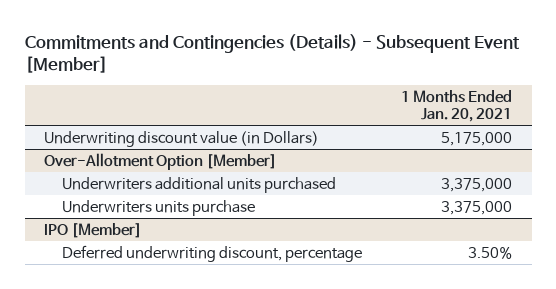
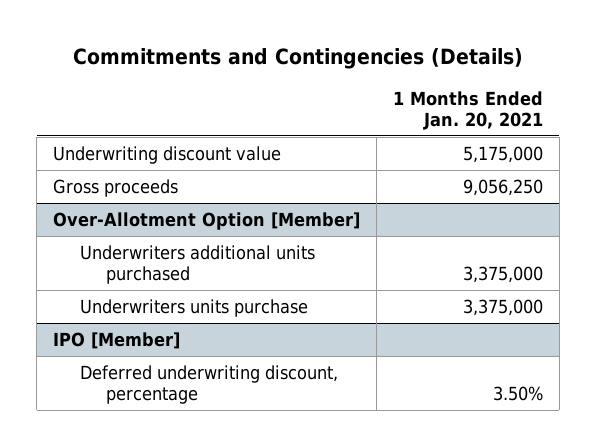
- Commitments and Contingencies (Details) - Subsequent Event [Member]
+ Commitments and Contingencies (Details)
- Underwriting discount value (in Dollars) | 5,175,000
+ Underwriting discount value | 5,175,000
+ Gross proceeds | 9,056,250

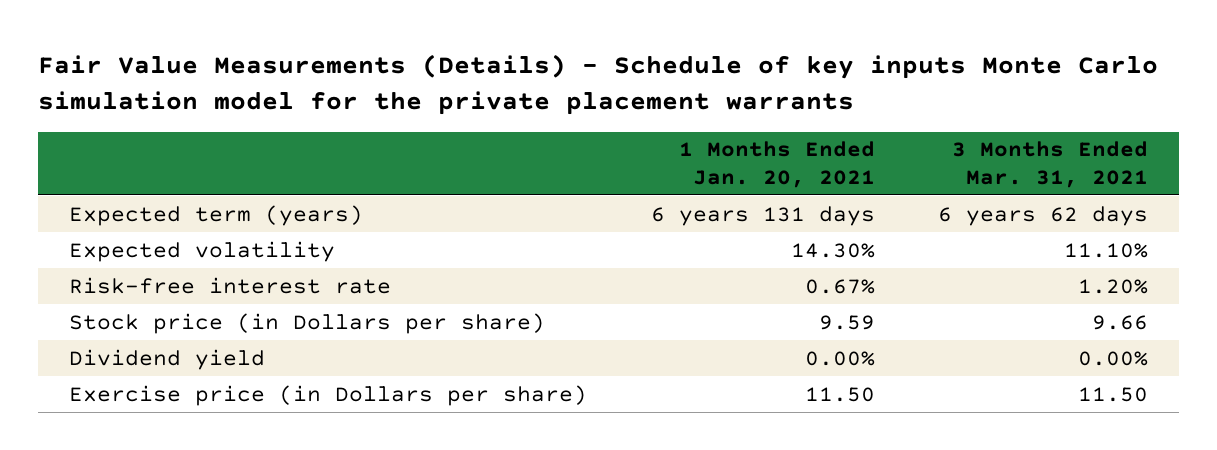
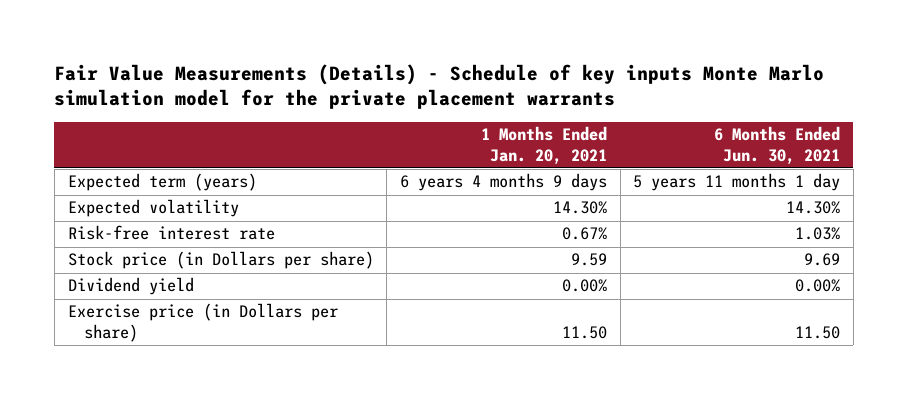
- Fair Value Measurements (Details) - Schedule of key inputs Monte Carlo simulation model for the private placement warrants
+ Fair Value Measurements (Details) - Schedule of key inputs Monte Marlo simulation model for the private placement warrants
- | 1 Months Ended Jan. 20, 2021 | 3 Months Ended Mar. 31, 2021
+ | 1 Months Ended Jan. 20, 2021 | 6 Months Ended Jun. 30, 2021
- Expected term (years) | 6 years 131 days | 6 years 62 days
+ Expected term (years) | 6 years 4 months 9 days | 5 years 11 months 1 day

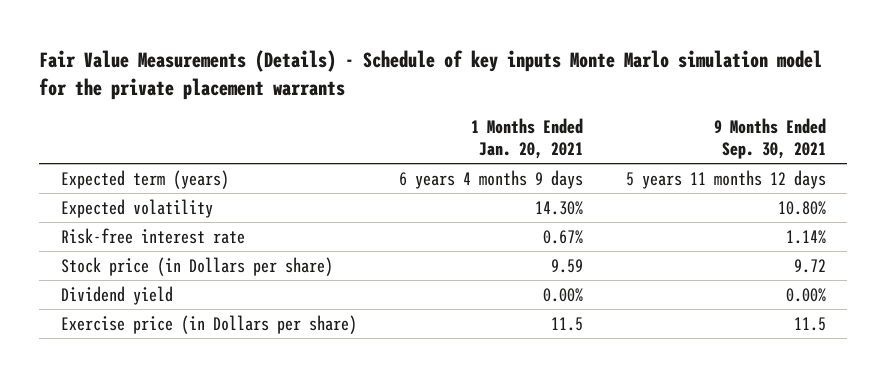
- | 1 Months Ended Jan. 20, 2021 | 6 Months Ended Jun. 30, 2021
+ | 1 Months Ended Jan. 20, 2021 | 9 Months Ended Sep. 30, 2021
- Exercise price (in Dollars per share) | 11.50 | 11.50
+ Exercise price (in Dollars per share) | 11.5 | 11.5

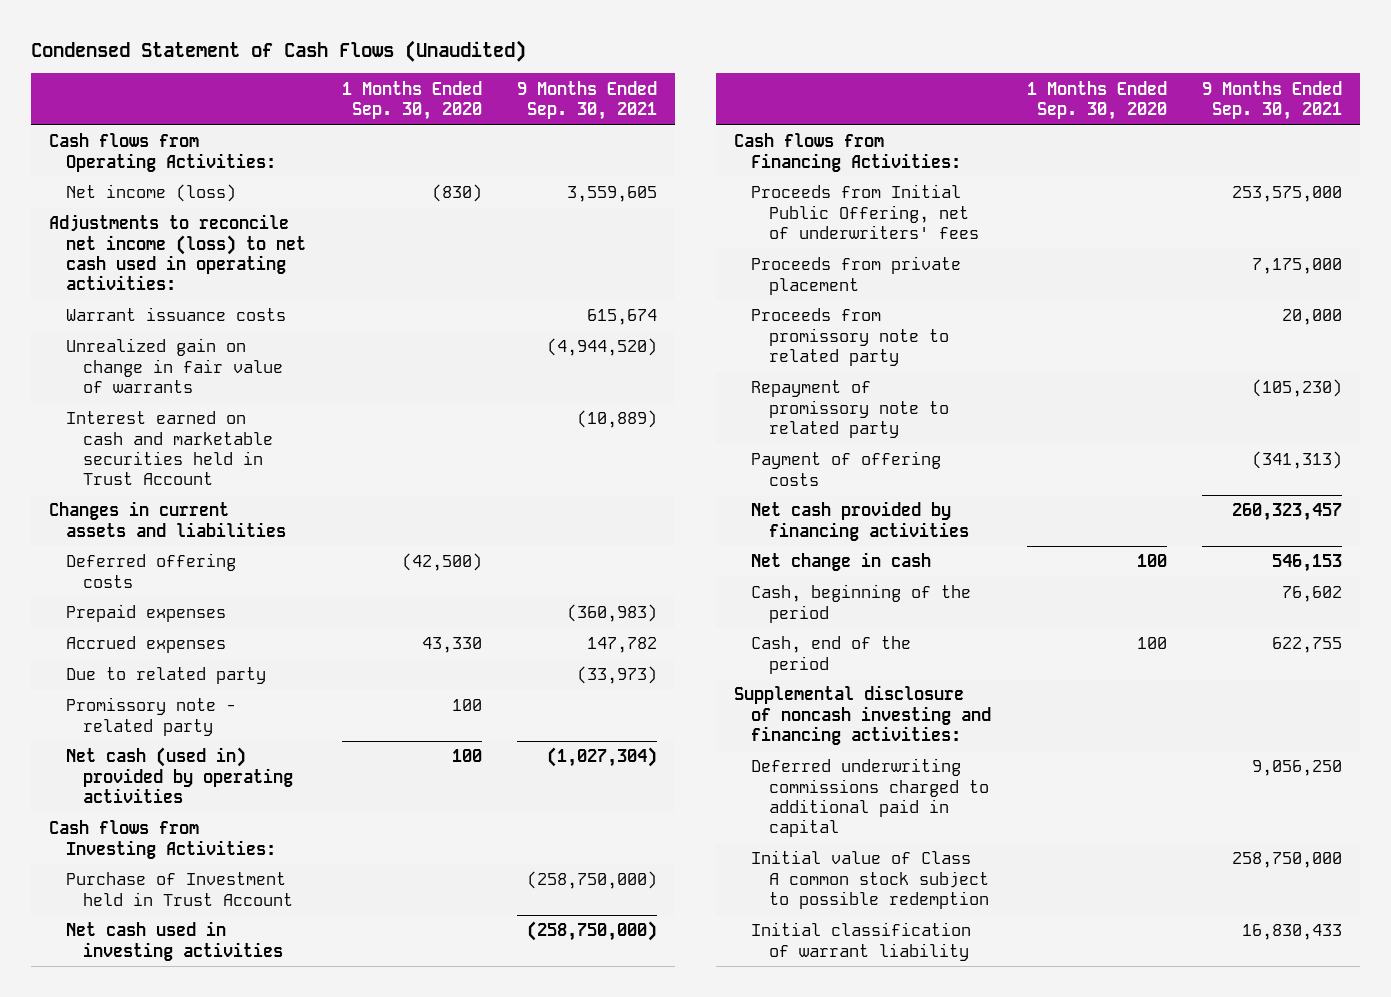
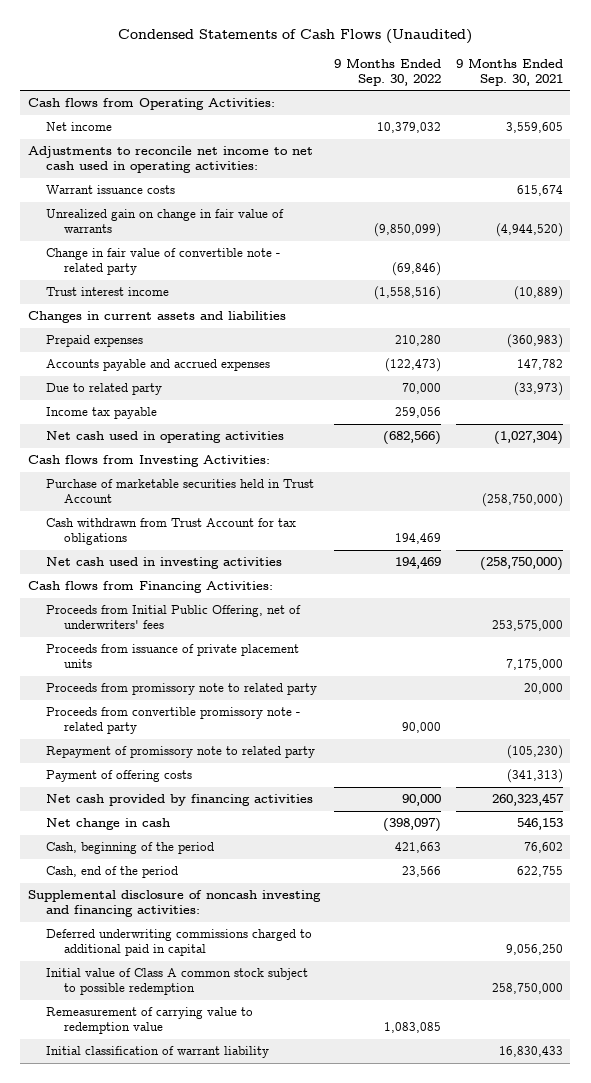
- Condensed Statement of Cash Flows (Unaudited)
+ Condensed Statements of Cash Flows (Unaudited)
- | 1 Months Ended Sep. 30, 2020 | 9 Months Ended Sep. 30, 2021
+ | 9 Months Ended Sep. 30, 2022 | 9 Months Ended Sep. 30, 2021
- Net income (loss) | (830) | 3,559,605
- Adjustments to reconcile net income (loss) to net cash used in operating activities:
+ Net income | 10,379,032 | 3,559,605
+ Adjustments to reconcile net income to net cash used in operating activities:
- Interest earned on cash and marketable securities held in Trust Account | | (10,889)
+ Change in fair value of convertible note - related party | (69,846) |
+ Trust interest income | (1,558,516) | (10,889)
- Deferred offering costs | (42,500) |
- Accrued expenses | 43,330 | 147,782
+ Accounts payable and accrued expenses | (122,473) | 147,782
- Promissory note - related party | 100 |
- Net cash (used in) provided by operating activities | 100 | (1,027,304)
+ Income tax payable | 259,056 |
+ Net cash used in operating activities | (682,566) | (1,027,304)
- Purchase of Investment held in Trust Account | | (258,750,000)
+ Purchase of marketable securities held in Trust Account | | (258,750,000)
+ Cash withdrawn from Trust Account for tax obligations | 194,469 |
- Proceeds from private placement | | 7,175,000
+ Proceeds from issuance of private placement units | | 7,175,000
+ Proceeds from convertible promissory note - related party | 90,000 |
+ Remeasurement of carrying value to redemption value | 1,083,085 |

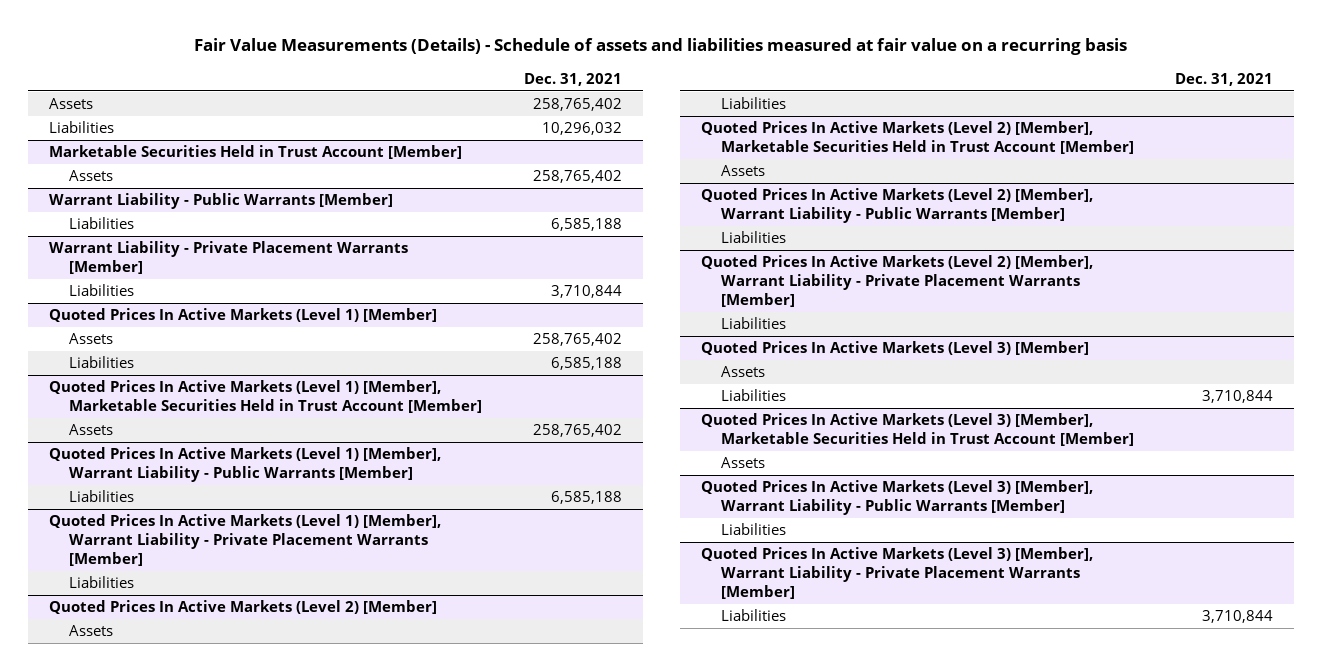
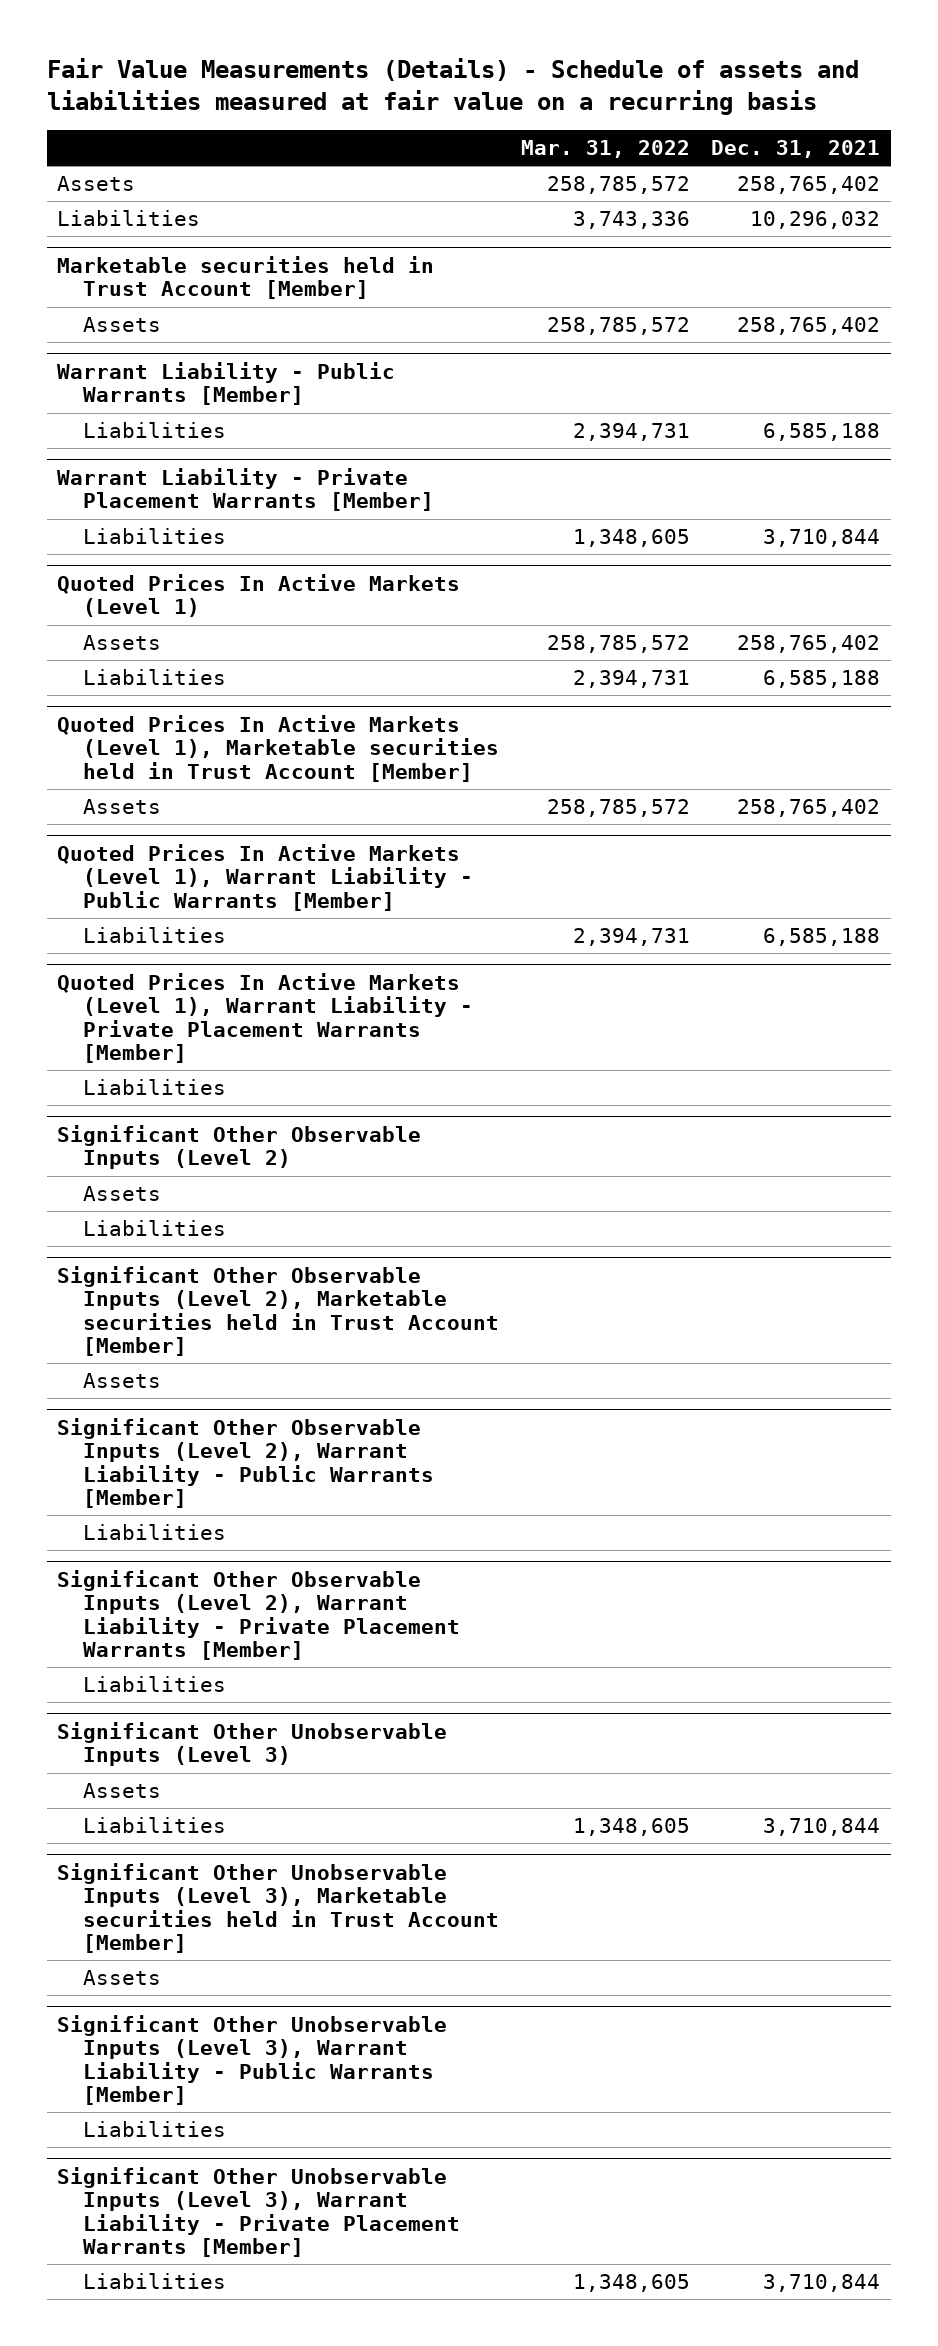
- | Dec. 31, 2021
+ | Mar. 31, 2022 | Dec. 31, 2021
- Marketable Securities Held in Trust Account [Member]
+ Marketable securities held in Trust Account [Member]
- Quoted Prices In Active Markets (Level 1) [Member]
+ Quoted Prices In Active Markets (Level 1)
- Quoted Prices In Active Markets (Level 1) [Member], Marketable Securities Held in Trust Account [Member]
+ Quoted Prices In Active Markets (Level 1), Marketable securities held in Trust Account [Member]
- Quoted Prices In Active Markets (Level 1) [Member], Warrant Liability - Public Warrants [Member]
+ Quoted Prices In Active Markets (Level 1), Warrant Liability - Public Warrants [Member]
- Quoted Prices In Active Markets (Level 1) [Member], Warrant Liability - Private Placement Warrants [Member]
+ Quoted Prices In Active Markets (Level 1), Warrant Liability - Private Placement Warrants [Member]
- Quoted Prices In Active Markets (Level 2) [Member]
+ Significant Other Observable Inputs (Level 2)
- Quoted Prices In Active Markets (Level 2) [Member], Marketable Securities Held in Trust Account [Member]
+ Significant Other Observable Inputs (Level 2), Marketable securities held in Trust Account [Member]
- Quoted Prices In Active Markets (Level 2) [Member], Warrant Liability - Public Warrants [Member]
+ Significant Other Observable Inputs (Level 2), Warrant Liability - Public Warrants [Member]
- Quoted Prices In Active Markets (Level 2) [Member], Warrant Liability - Private Placement Warrants [Member]
+ Significant Other Observable Inputs (Level 2), Warrant Liability - Private Placement Warrants [Member]
- Quoted Prices In Active Markets (Level 3) [Member]
+ Significant Other Unobservable Inputs (Level 3)
- Quoted Prices In Active Markets (Level 3) [Member], Marketable Securities Held in Trust Account [Member]
+ Significant Other Unobservable Inputs (Level 3), Marketable securities held in Trust Account [Member]
- Quoted Prices In Active Markets (Level 3) [Member], Warrant Liability - Public Warrants [Member]
+ Significant Other Unobservable Inputs (Level 3), Warrant Liability - Public Warrants [Member]
- Quoted Prices In Active Markets (Level 3) [Member], Warrant Liability - Private Placement Warrants [Member]
+ Significant Other Unobservable Inputs (Level 3), Warrant Liability - Private Placement Warrants [Member]

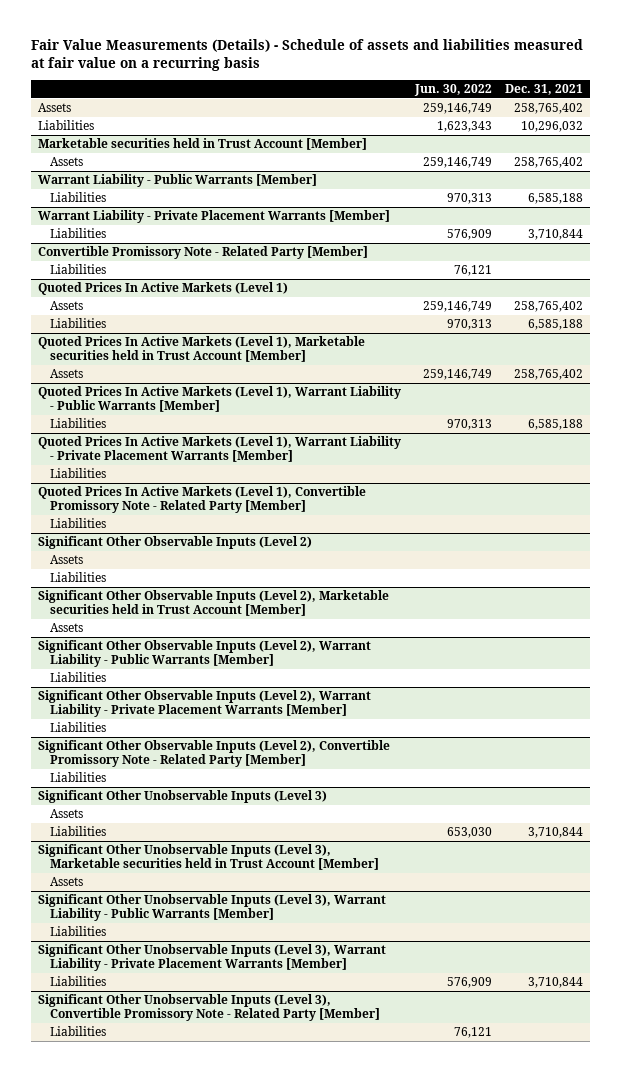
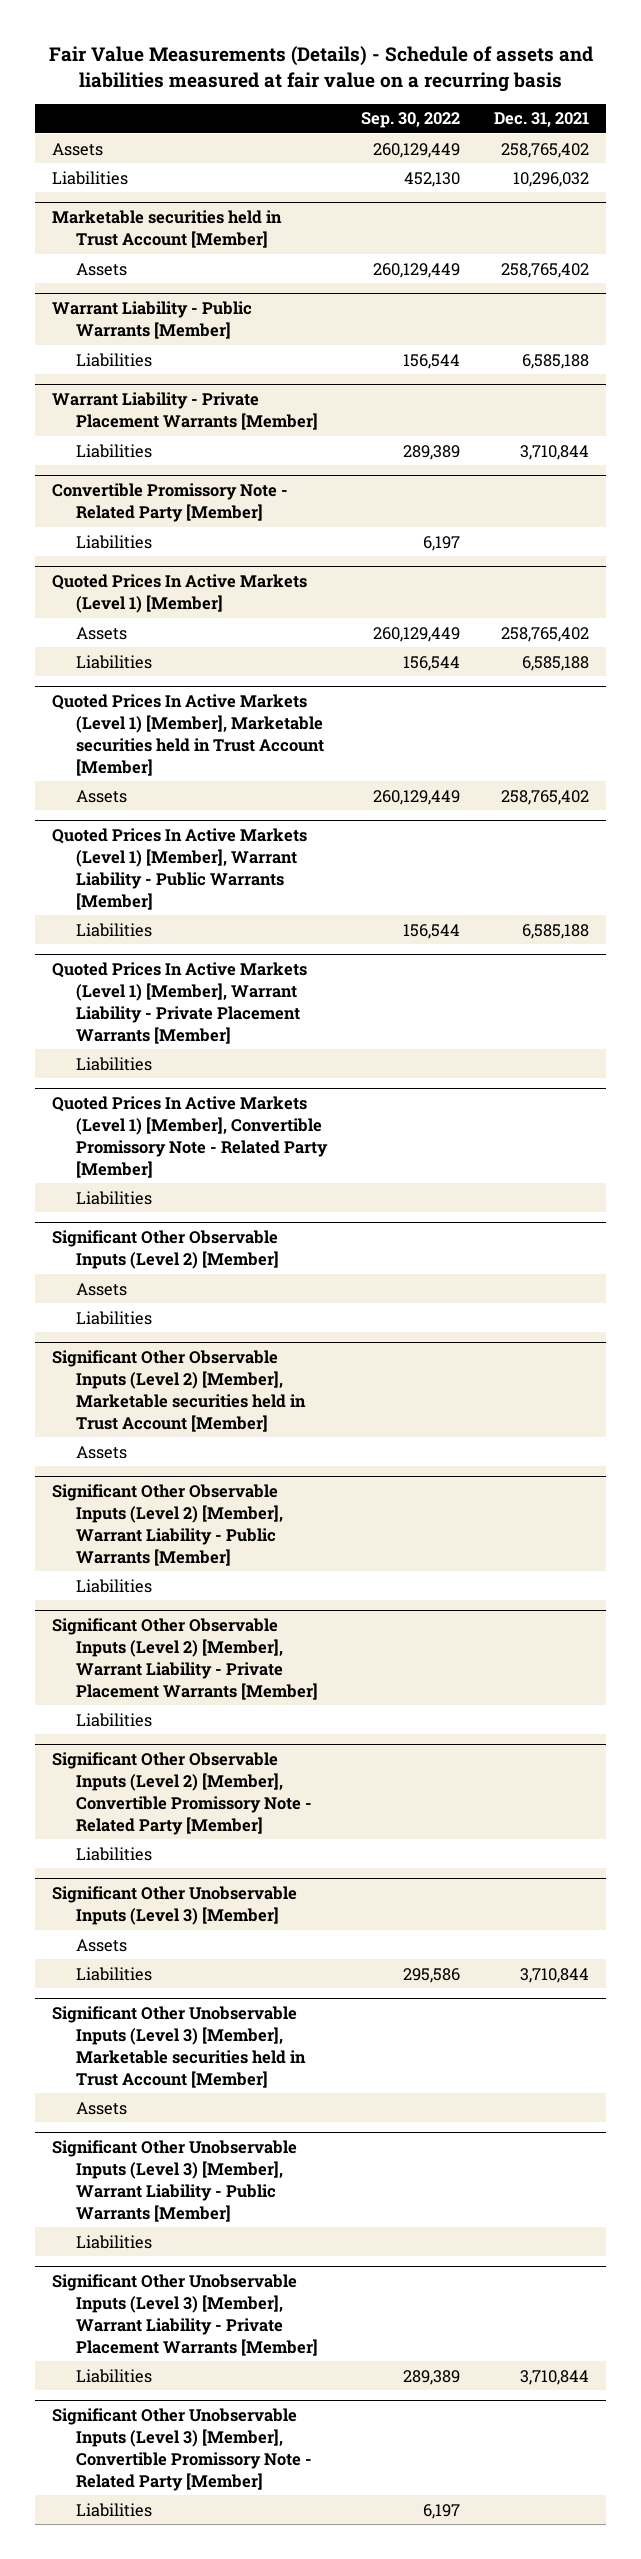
- | Jun. 30, 2022 | Dec. 31, 2021
+ | Sep. 30, 2022 | Dec. 31, 2021
- Quoted Prices In Active Markets (Level 1)
+ Quoted Prices In Active Markets (Level 1) [Member]
- Quoted Prices In Active Markets (Level 1), Marketable securities held in Trust Account [Member]
+ Quoted Prices In Active Markets (Level 1) [Member], Marketable securities held in Trust Account [Member]
- Quoted Prices In Active Markets (Level 1), Warrant Liability - Public Warrants [Member]
+ Quoted Prices In Active Markets (Level 1) [Member], Warrant Liability - Public Warrants [Member]
- Quoted Prices In Active Markets (Level 1), Warrant Liability - Private Placement Warrants [Member]
+ Quoted Prices In Active Markets (Level 1) [Member], Warrant Liability - Private Placement Warrants [Member]
- Quoted Prices In Active Markets (Level 1), Convertible Promissory Note - Related Party [Member]
+ Quoted Prices In Active Markets (Level 1) [Member], Convertible Promissory Note - Related Party [Member]
- Significant Other Observable Inputs (Level 2)
+ Significant Other Observable Inputs (Level 2) [Member]
- Significant Other Observable Inputs (Level 2), Marketable securities held in Trust Account [Member]
+ Significant Other Observable Inputs (Level 2) [Member], Marketable securities held in Trust Account [Member]
- Significant Other Observable Inputs (Level 2), Warrant Liability - Public Warrants [Member]
+ Significant Other Observable Inputs (Level 2) [Member], Warrant Liability - Public Warrants [Member]
- Significant Other Observable Inputs (Level 2), Warrant Liability - Private Placement Warrants [Member]
+ Significant Other Observable Inputs (Level 2) [Member], Warrant Liability - Private Placement Warrants [Member]
- Significant Other Observable Inputs (Level 2), Convertible Promissory Note - Related Party [Member]
+ Significant Other Observable Inputs (Level 2) [Member], Convertible Promissory Note - Related Party [Member]
- Significant Other Unobservable Inputs (Level 3)
+ Significant Other Unobservable Inputs (Level 3) [Member]
- Significant Other Unobservable Inputs (Level 3), Marketable securities held in Trust Account [Member]
+ Significant Other Unobservable Inputs (Level 3) [Member], Marketable securities held in Trust Account [Member]
- Significant Other Unobservable Inputs (Level 3), Warrant Liability - Public Warrants [Member]
+ Significant Other Unobservable Inputs (Level 3) [Member], Warrant Liability - Public Warrants [Member]
- Significant Other Unobservable Inputs (Level 3), Warrant Liability - Private Placement Warrants [Member]
+ Significant Other Unobservable Inputs (Level 3) [Member], Warrant Liability - Private Placement Warrants [Member]
- Significant Other Unobservable Inputs (Level 3), Convertible Promissory Note - Related Party [Member]
+ Significant Other Unobservable Inputs (Level 3) [Member], Convertible Promissory Note - Related Party [Member]

